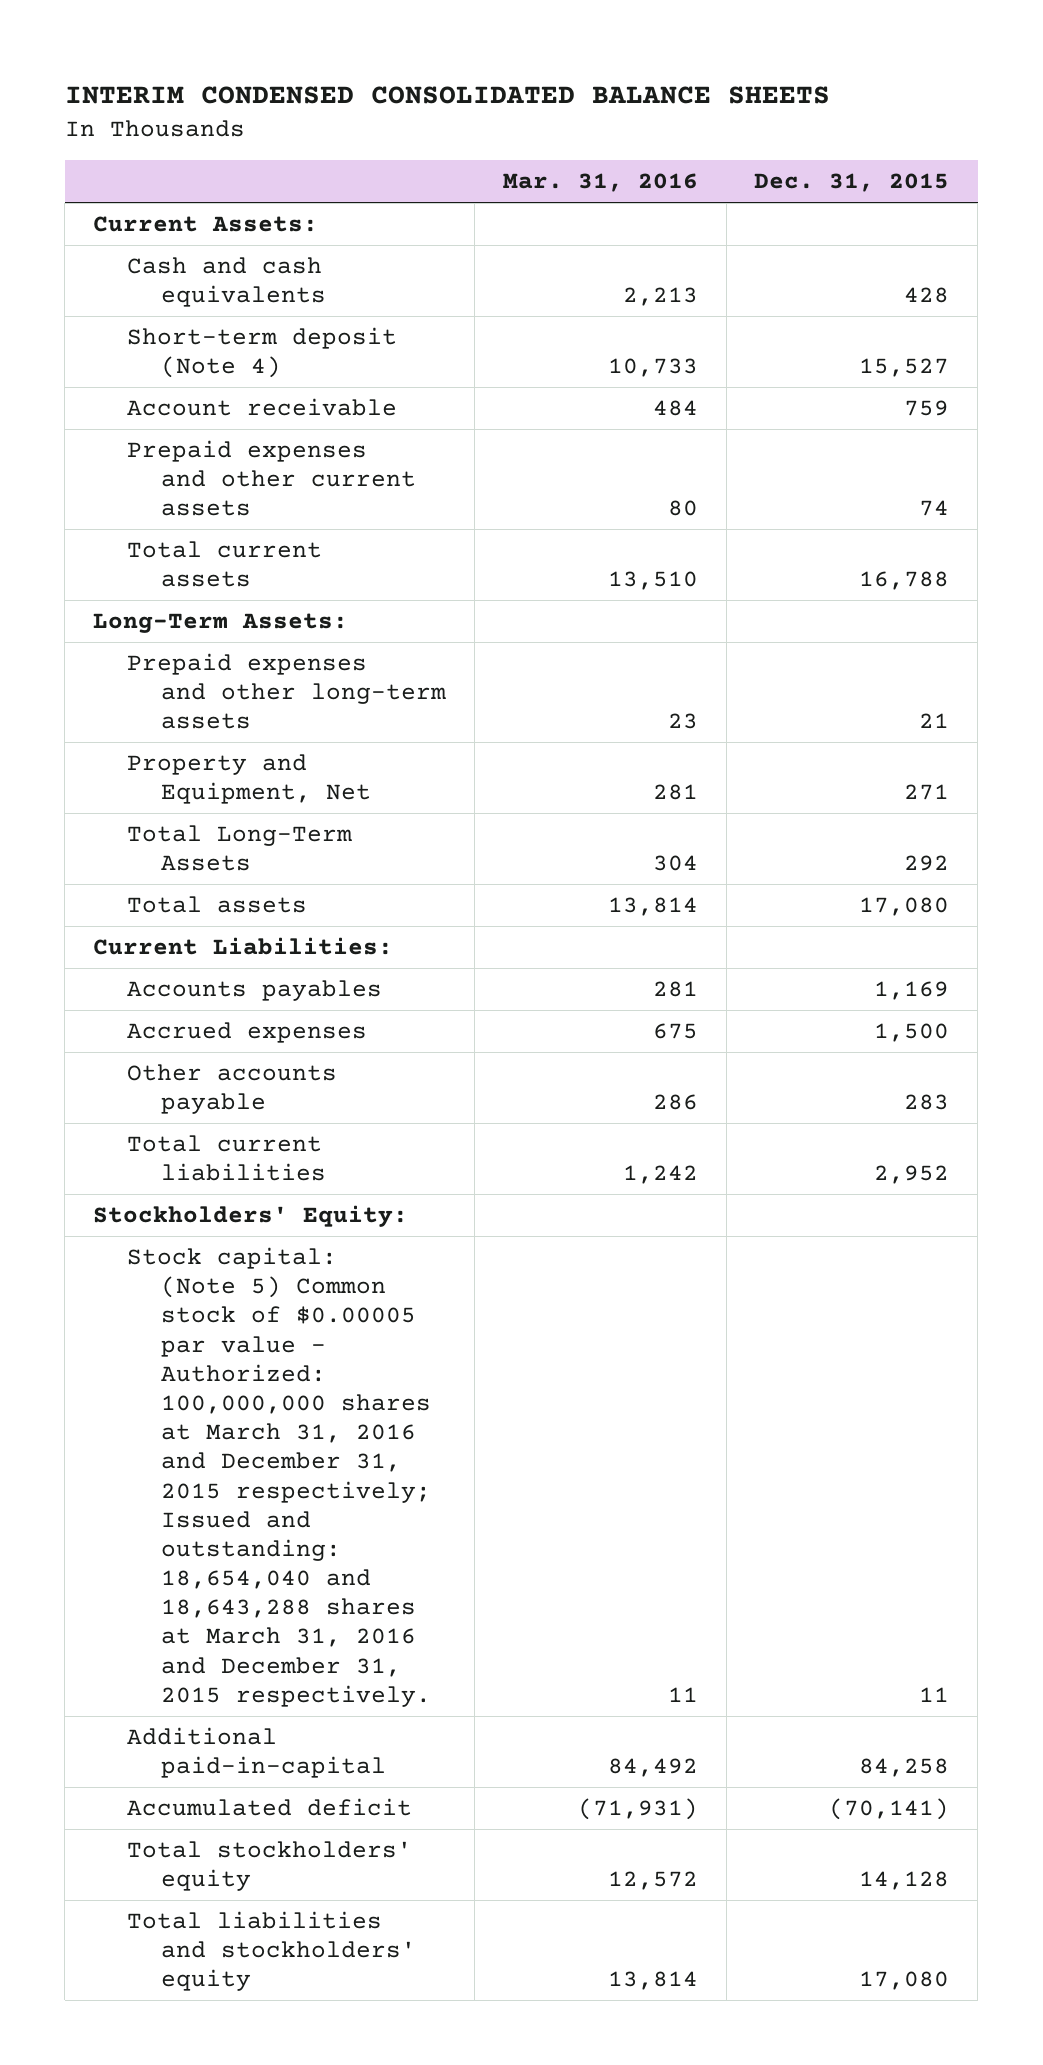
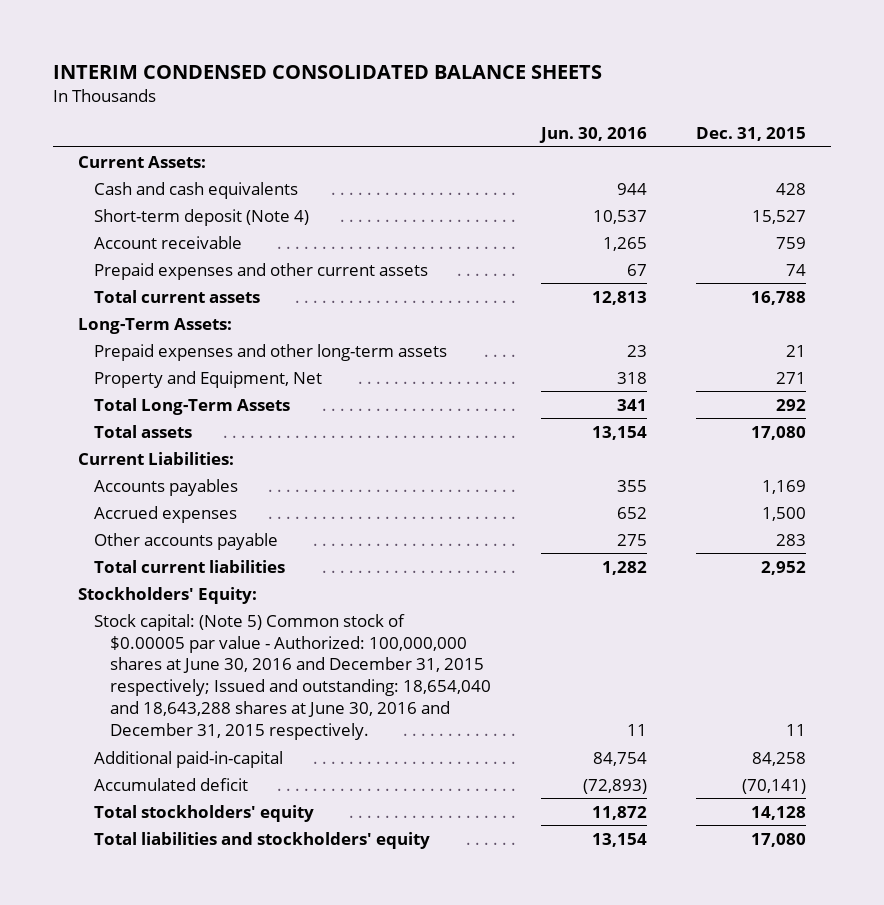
- | Mar. 31, 2016 | Dec. 31, 2015
+ | Jun. 30, 2016 | Dec. 31, 2015
- Stock capital: (Note 5) Common stock of $0.00005 par value - Authorized: 100,000,000 shares at March 31, 2016 and December 31, 2015 respectively; Issued and outstanding: 18,654,040 and 18,643,288 shares at March 31, 2016 and December 31, 2015 respectively. | 11 | 11
+ Stock capital: (Note 5) Common stock of $0.00005 par value - Authorized: 100,000,000 shares at June 30, 2016 and December 31, 2015 respectively; Issued and outstanding: 18,654,040 and 18,643,288 shares at June 30, 2016 and December 31, 2015 respectively. | 11 | 11

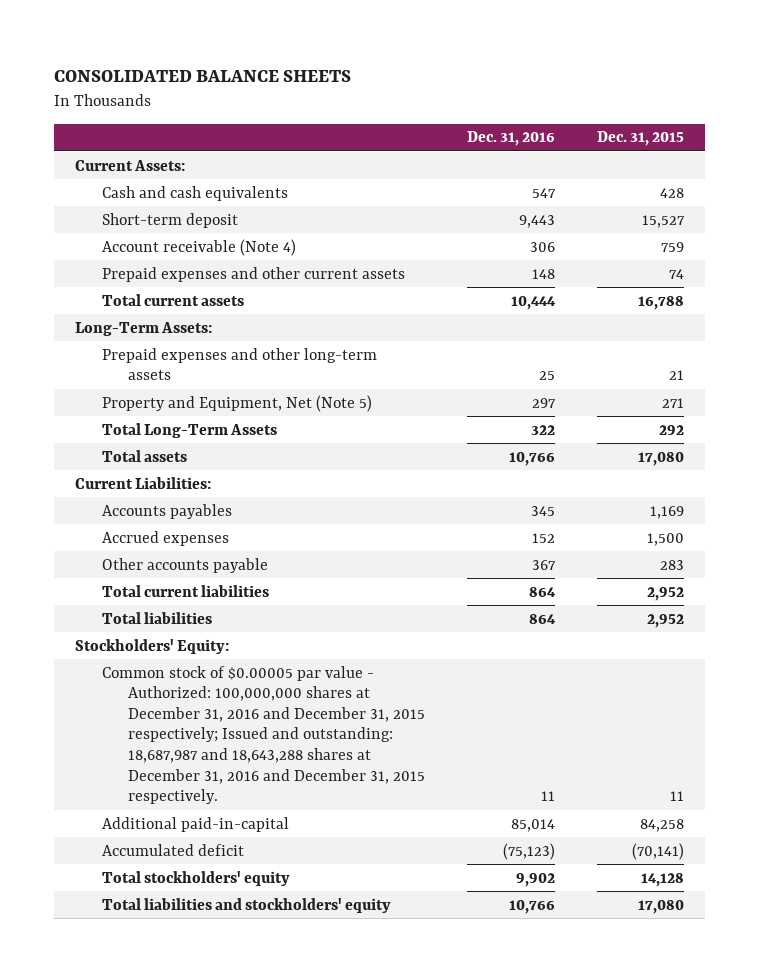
- INTERIM CONDENSED CONSOLIDATED BALANCE SHEETS
+ CONSOLIDATED BALANCE SHEETS
- | Jun. 30, 2016 | Dec. 31, 2015
+ | Dec. 31, 2016 | Dec. 31, 2015
- Short-term deposit (Note 4) | 10,537 | 15,527
- Account receivable | 1,265 | 759
+ Short-term deposit | 9,443 | 15,527
+ Account receivable (Note 4) | 306 | 759
- Property and Equipment, Net | 318 | 271
+ Property and Equipment, Net (Note 5) | 297 | 271
+ Total liabilities | 864 | 2,952
- Stock capital: (Note 5) Common stock of $0.00005 par value - Authorized: 100,000,000 shares at June 30, 2016 and December 31, 2015 respectively; Issued and outstanding: 18,654,040 and 18,643,288 shares at June 30, 2016 and December 31, 2015 respectively. | 11 | 11
+ Common stock of $0.00005 par value - Authorized: 100,000,000 shares at December 31, 2016 and December 31, 2015 respectively; Issued and outstanding: 18,687,987 and 18,643,288 shares at December 31, 2016 and December 31, 2015 respectively. | 11 | 11

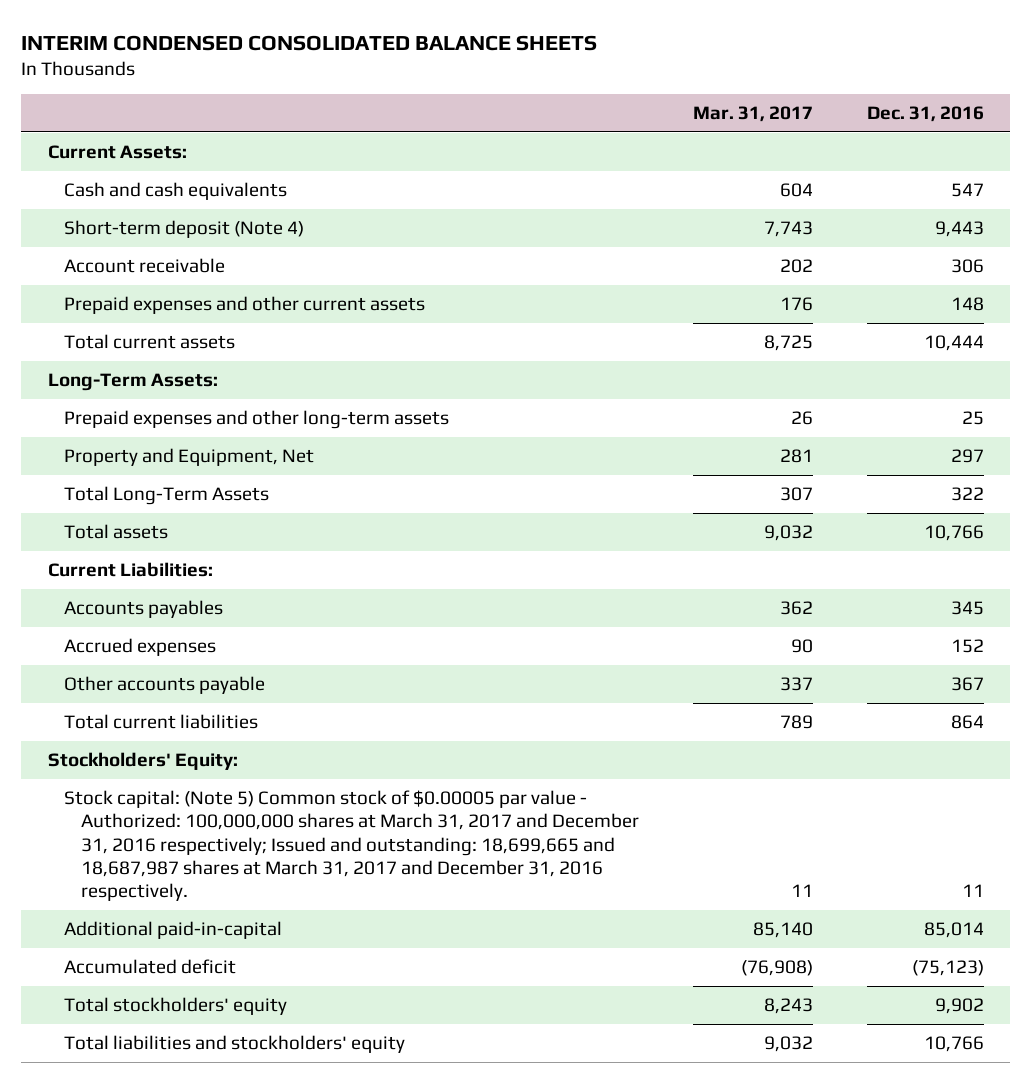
- CONSOLIDATED BALANCE SHEETS
+ INTERIM CONDENSED CONSOLIDATED BALANCE SHEETS
- | Dec. 31, 2016 | Dec. 31, 2015
+ | Mar. 31, 2017 | Dec. 31, 2016
- Short-term deposit | 9,443 | 15,527
- Account receivable (Note 4) | 306 | 759
+ Short-term deposit (Note 4) | 7,743 | 9,443
+ Account receivable | 202 | 306
- Property and Equipment, Net (Note 5) | 297 | 271
+ Property and Equipment, Net | 281 | 297
- Total liabilities | 864 | 2,952
- Common stock of $0.00005 par value - Authorized: 100,000,000 shares at December 31, 2016 and December 31, 2015 respectively; Issued and outstanding: 18,687,987 and 18,643,288 shares at December 31, 2016 and December 31, 2015 respectively. | 11 | 11
+ Stock capital: (Note 5) Common stock of $0.00005 par value - Authorized: 100,000,000 shares at March 31, 2017 and December 31, 2016 respectively; Issued and outstanding: 18,699,665 and 18,687,987 shares at March 31, 2017 and December 31, 2016 respectively. | 11 | 11

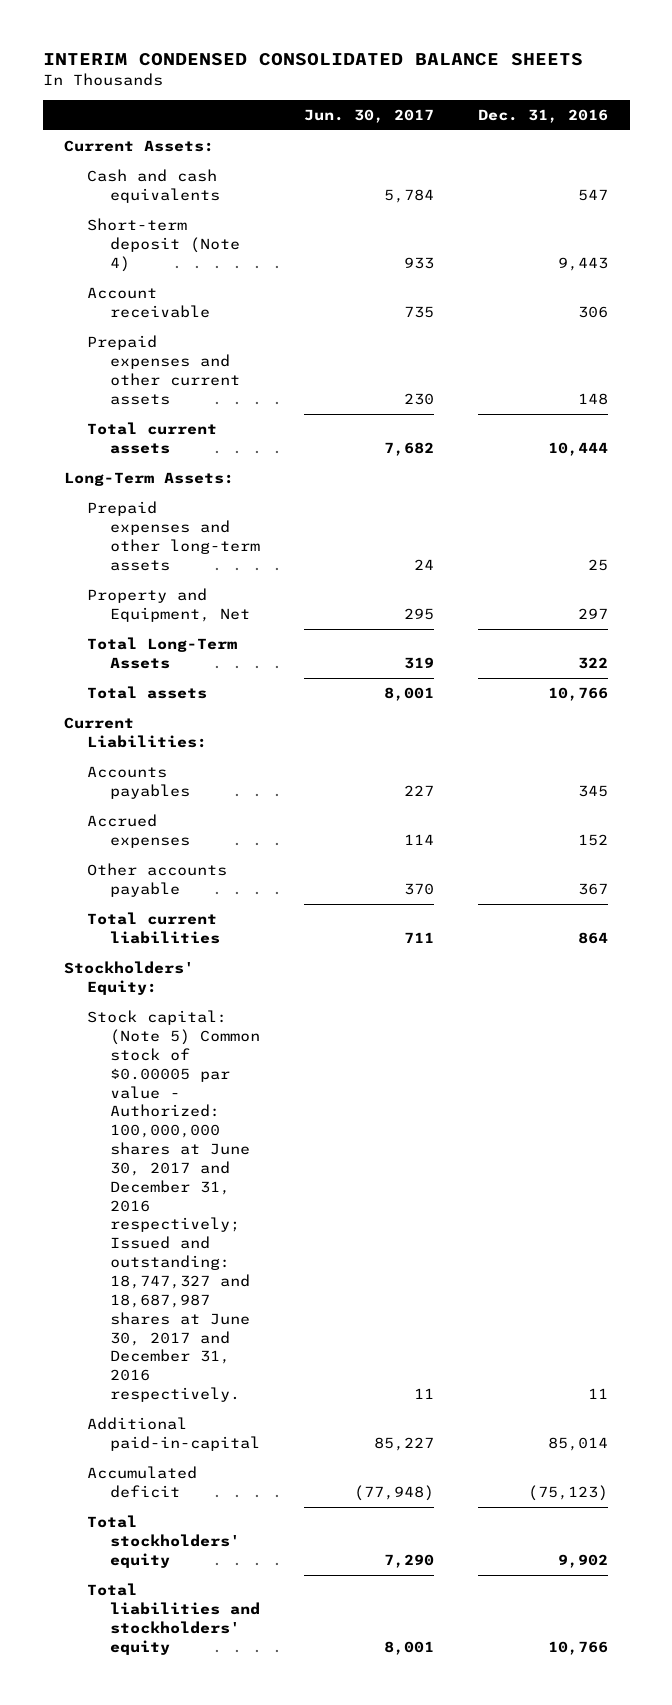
- | Mar. 31, 2017 | Dec. 31, 2016
+ | Jun. 30, 2017 | Dec. 31, 2016
- Stock capital: (Note 5) Common stock of $0.00005 par value - Authorized: 100,000,000 shares at March 31, 2017 and December 31, 2016 respectively; Issued and outstanding: 18,699,665 and 18,687,987 shares at March 31, 2017 and December 31, 2016 respectively. | 11 | 11
+ Stock capital: (Note 5) Common stock of $0.00005 par value - Authorized: 100,000,000 shares at June 30, 2017 and December 31, 2016 respectively; Issued and outstanding: 18,747,327 and 18,687,987 shares at June 30, 2017 and December 31, 2016 respectively. | 11 | 11

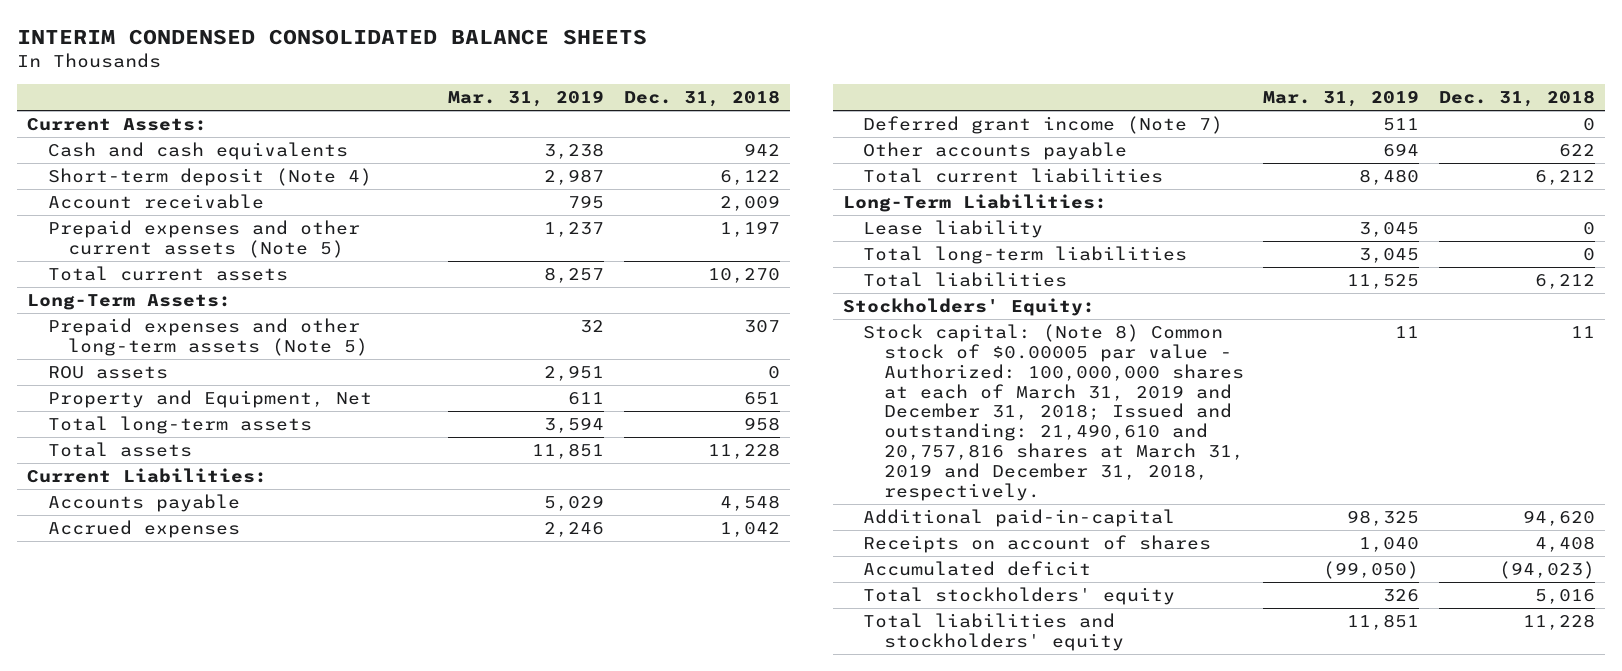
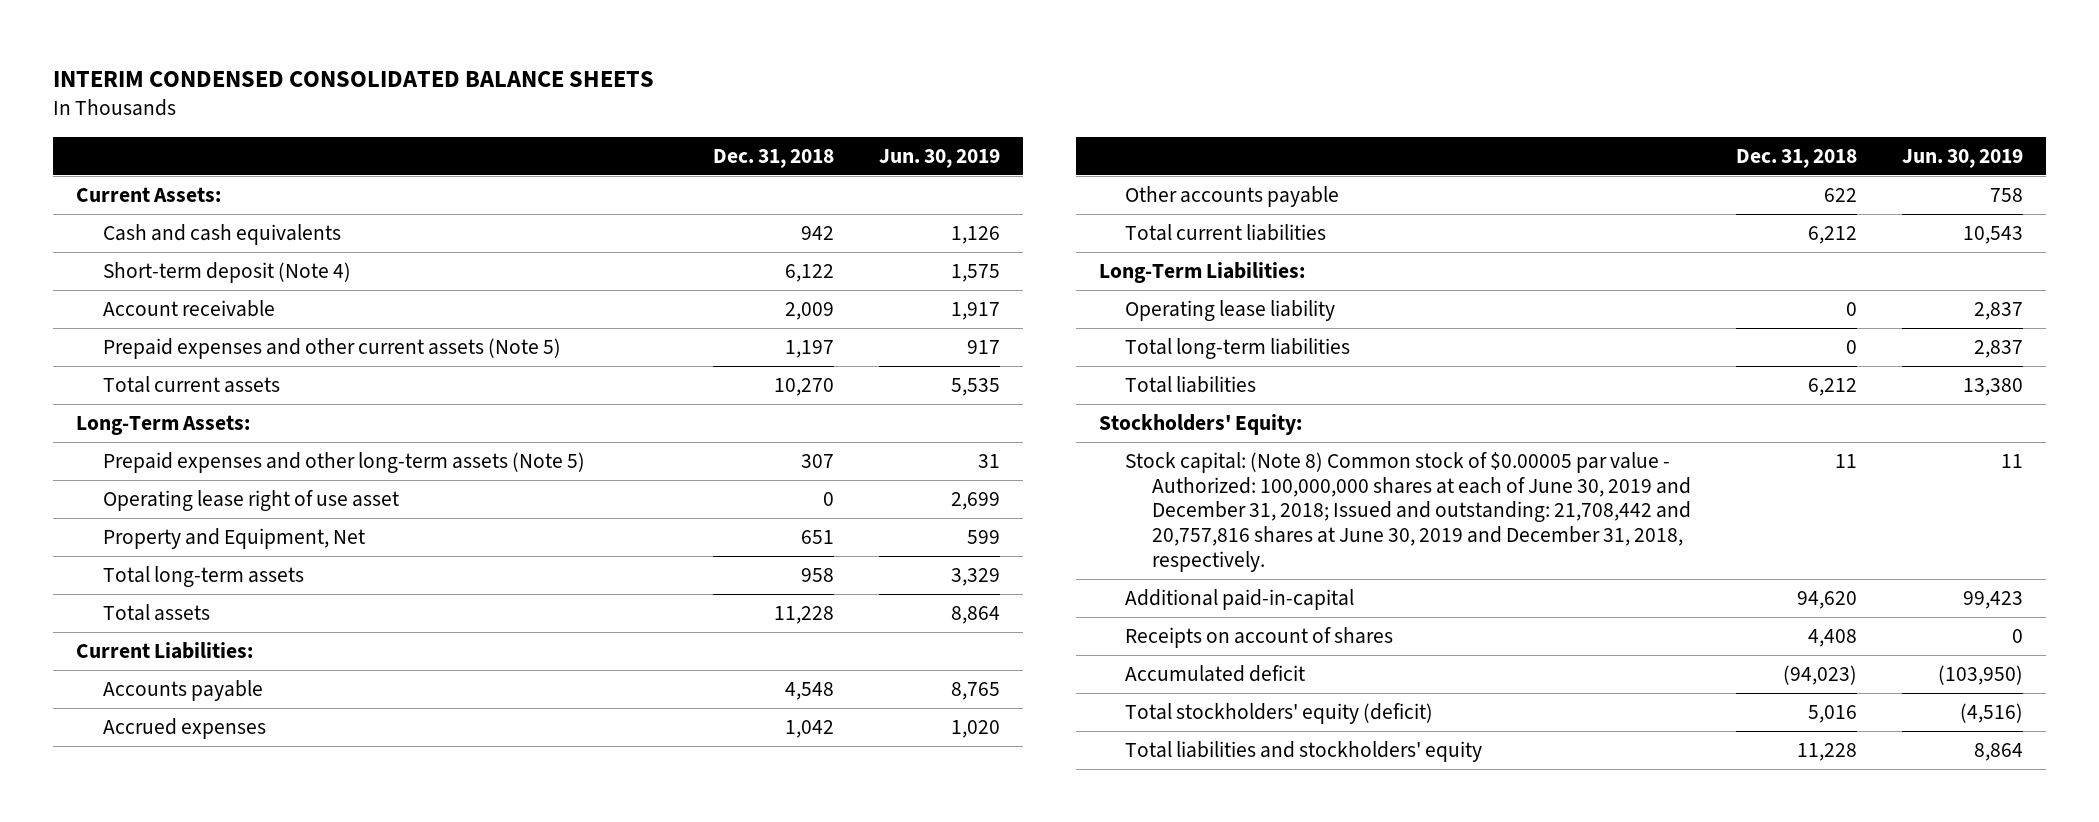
- | Mar. 31, 2019 | Dec. 31, 2018
+ | Dec. 31, 2018 | Jun. 30, 2019
- ROU assets | 2,951 | 0
+ Operating lease right of use asset | 0 | 2,699
- Deferred grant income (Note 7) | 511 | 0
- Lease liability | 3,045 | 0
+ Operating lease liability | 0 | 2,837
- Stock capital: (Note 8) Common stock of $0.00005 par value - Authorized: 100,000,000 shares at each of March 31, 2019 and December 31, 2018; Issued and outstanding: 21,490,610 and 20,757,816 shares at March 31, 2019 and December 31, 2018, respectively. | 11 | 11
+ Stock capital: (Note 8) Common stock of $0.00005 par value - Authorized: 100,000,000 shares at each of June 30, 2019 and December 31, 2018; Issued and outstanding: 21,708,442 and 20,757,816 shares at June 30, 2019 and December 31, 2018, respectively. | 11 | 11
- Total stockholders' equity | 326 | 5,016
+ Total stockholders' equity (deficit) | 5,016 | (4,516)

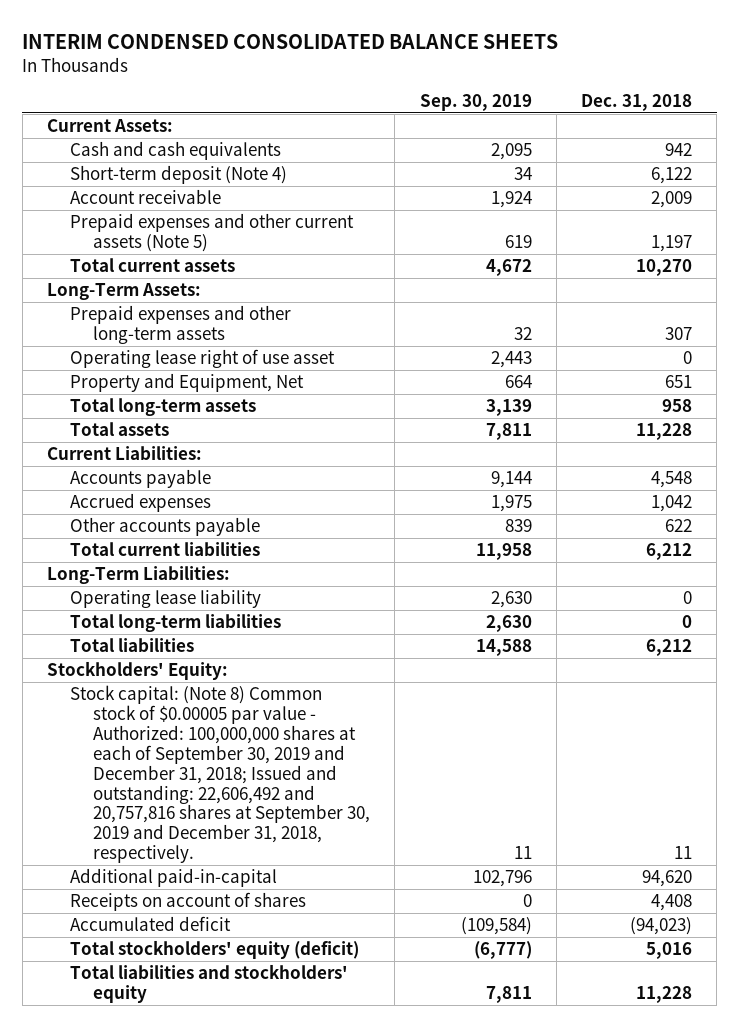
- | Dec. 31, 2018 | Jun. 30, 2019
+ | Sep. 30, 2019 | Dec. 31, 2018
- Prepaid expenses and other long-term assets (Note 5) | 307 | 31
+ Prepaid expenses and other long-term assets | 32 | 307
- Stock capital: (Note 8) Common stock of $0.00005 par value - Authorized: 100,000,000 shares at each of June 30, 2019 and December 31, 2018; Issued and outstanding: 21,708,442 and 20,757,816 shares at June 30, 2019 and December 31, 2018, respectively. | 11 | 11
+ Stock capital: (Note 8) Common stock of $0.00005 par value - Authorized: 100,000,000 shares at each of September 30, 2019 and December 31, 2018; Issued and outstanding: 22,606,492 and 20,757,816 shares at September 30, 2019 and December 31, 2018, respectively. | 11 | 11

